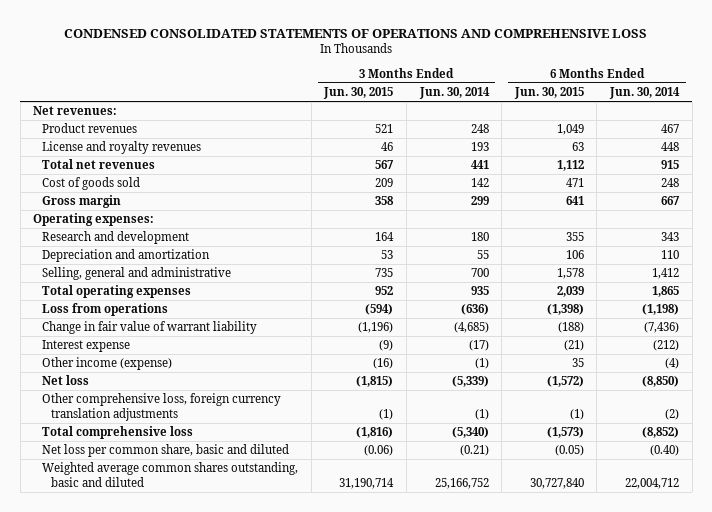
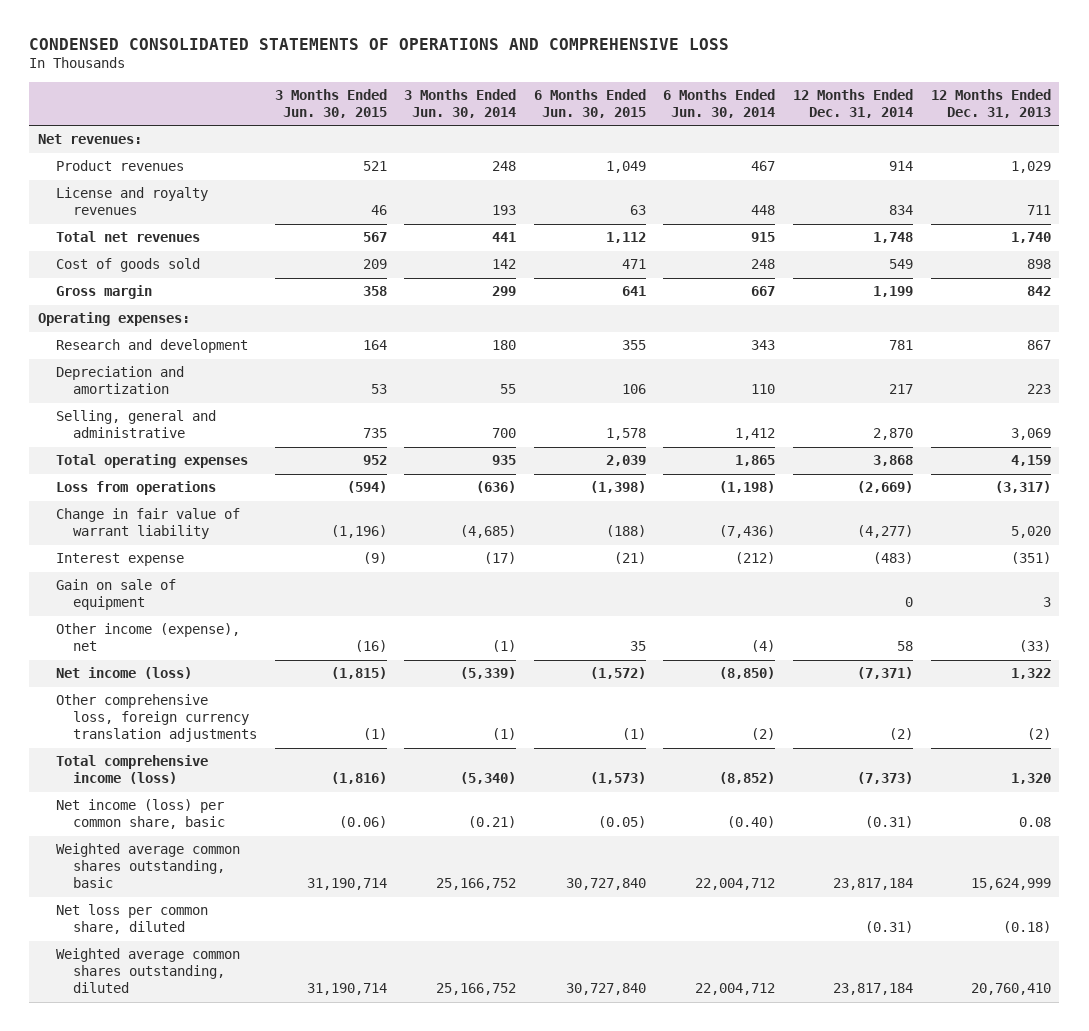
- | 3 Months Ended Jun. 30, 2015 | 3 Months Ended Jun. 30, 2014 | 6 Months Ended Jun. 30, 2015 | 6 Months Ended Jun. 30, 2014
+ | 3 Months Ended Jun. 30, 2015 | 3 Months Ended Jun. 30, 2014 | 6 Months Ended Jun. 30, 2015 | 6 Months Ended Jun. 30, 2014 | 12 Months Ended Dec. 31, 2014 | 12 Months Ended Dec. 31, 2013
- Other income (expense) | (16) | (1) | 35 | (4)
- Net loss | (1,815) | (5,339) | (1,572) | (8,850)
+ Gain on sale of equipment | | | | | 0 | 3
+ Other income (expense), net | (16) | (1) | 35 | (4) | 58 | (33)
+ Net income (loss) | (1,815) | (5,339) | (1,572) | (8,850) | (7,371) | 1,322
- Total comprehensive loss | (1,816) | (5,340) | (1,573) | (8,852)
- Net loss per common share, basic and diluted | (0.06) | (0.21) | (0.05) | (0.40)
- Weighted average common shares outstanding, basic and diluted | 31,190,714 | 25,166,752 | 30,727,840 | 22,004,712
+ Total comprehensive income (loss) | (1,816) | (5,340) | (1,573) | (8,852) | (7,373) | 1,320
+ Net income (loss) per common share, basic | (0.06) | (0.21) | (0.05) | (0.40) | (0.31) | 0.08
+ Weighted average common shares outstanding, basic | 31,190,714 | 25,166,752 | 30,727,840 | 22,004,712 | 23,817,184 | 15,624,999
+ Net loss per common share, diluted | | | | | (0.31) | (0.18)
+ Weighted average common shares outstanding, diluted | 31,190,714 | 25,166,752 | 30,727,840 | 22,004,712 | 23,817,184 | 20,760,410

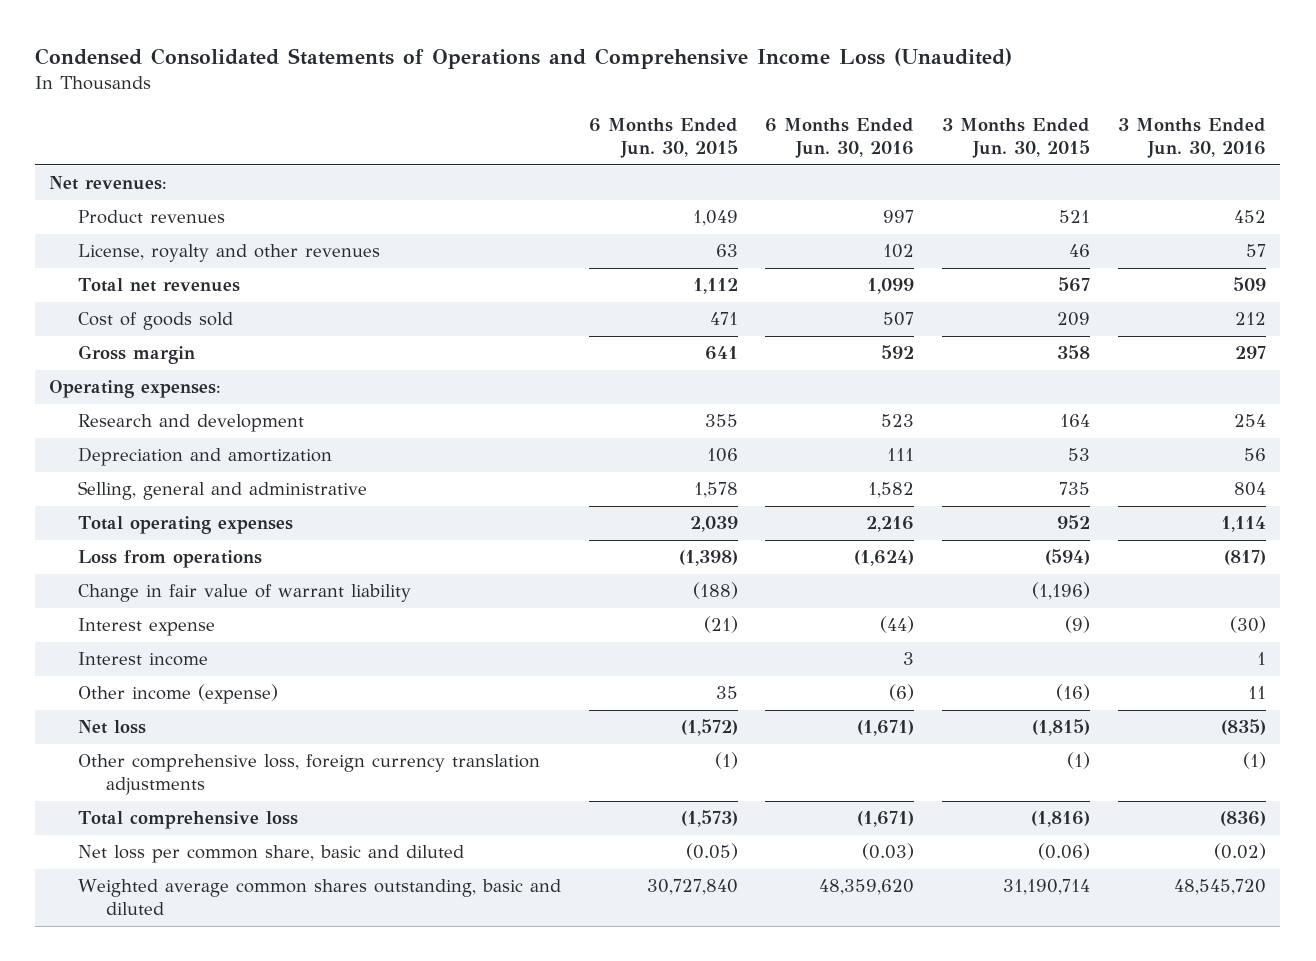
- CONDENSED CONSOLIDATED STATEMENTS OF OPERATIONS AND COMPREHENSIVE LOSS
+ Condensed Consolidated Statements of Operations and Comprehensive Income Loss (Unaudited)
- | 3 Months Ended Jun. 30, 2015 | 3 Months Ended Jun. 30, 2014 | 6 Months Ended Jun. 30, 2015 | 6 Months Ended Jun. 30, 2014 | 12 Months Ended Dec. 31, 2014 | 12 Months Ended Dec. 31, 2013
+ | 6 Months Ended Jun. 30, 2015 | 6 Months Ended Jun. 30, 2016 | 3 Months Ended Jun. 30, 2015 | 3 Months Ended Jun. 30, 2016
- License and royalty revenues | 46 | 193 | 63 | 448 | 834 | 711
+ License, royalty and other revenues | 63 | 102 | 46 | 57
- Gain on sale of equipment | | | | | 0 | 3
- Other income (expense), net | (16) | (1) | 35 | (4) | 58 | (33)
- Net income (loss) | (1,815) | (5,339) | (1,572) | (8,850) | (7,371) | 1,322
+ Interest income | | 3 | | 1
+ Other income (expense) | 35 | (6) | (16) | 11
+ Net loss | (1,572) | (1,671) | (1,815) | (835)
- Total comprehensive income (loss) | (1,816) | (5,340) | (1,573) | (8,852) | (7,373) | 1,320
- Net income (loss) per common share, basic | (0.06) | (0.21) | (0.05) | (0.40) | (0.31) | 0.08
- Weighted average common shares outstanding, basic | 31,190,714 | 25,166,752 | 30,727,840 | 22,004,712 | 23,817,184 | 15,624,999
- Net loss per common share, diluted | | | | | (0.31) | (0.18)
- Weighted average common shares outstanding, diluted | 31,190,714 | 25,166,752 | 30,727,840 | 22,004,712 | 23,817,184 | 20,760,410
+ Total comprehensive loss | (1,573) | (1,671) | (1,816) | (836)
+ Net loss per common share, basic and diluted | (0.05) | (0.03) | (0.06) | (0.02)
+ Weighted average common shares outstanding, basic and diluted | 30,727,840 | 48,359,620 | 31,190,714 | 48,545,720

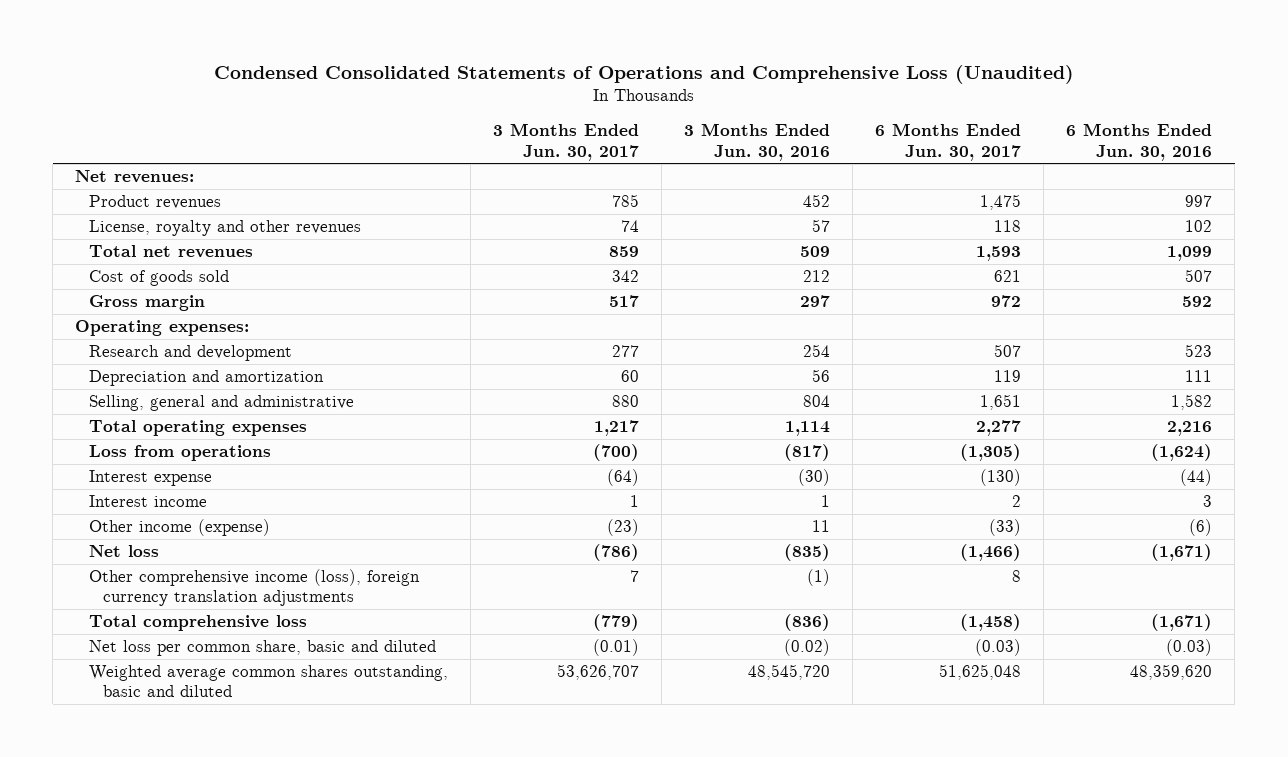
- Condensed Consolidated Statements of Operations and Comprehensive Income Loss (Unaudited)
+ Condensed Consolidated Statements of Operations and Comprehensive Loss (Unaudited)
- | 6 Months Ended Jun. 30, 2015 | 6 Months Ended Jun. 30, 2016 | 3 Months Ended Jun. 30, 2015 | 3 Months Ended Jun. 30, 2016
+ | 3 Months Ended Jun. 30, 2017 | 3 Months Ended Jun. 30, 2016 | 6 Months Ended Jun. 30, 2017 | 6 Months Ended Jun. 30, 2016
- Change in fair value of warrant liability | (188) | | (1,196) |
- Other comprehensive loss, foreign currency translation adjustments | (1) | | (1) | (1)
+ Other comprehensive income (loss), foreign currency translation adjustments | 7 | (1) | 8 |

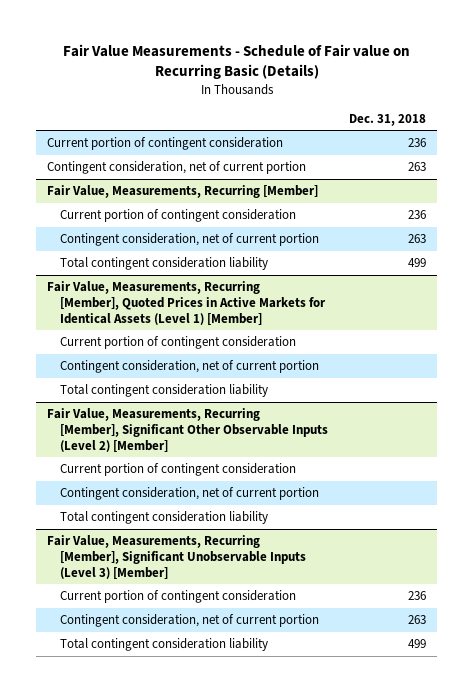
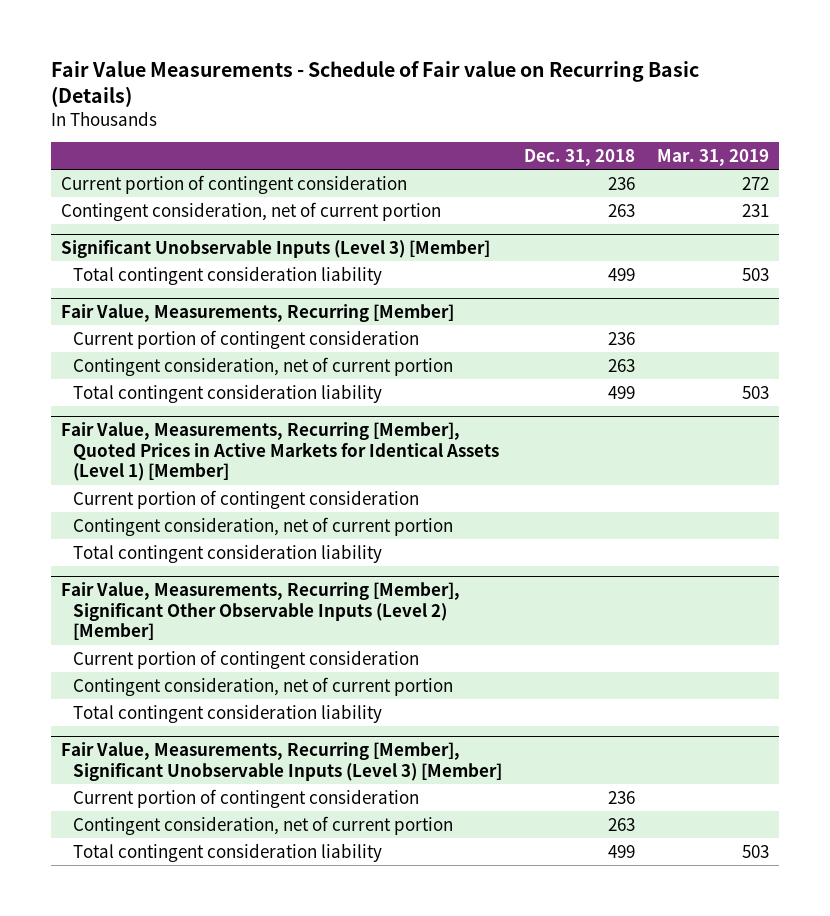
- | Dec. 31, 2018
+ | Dec. 31, 2018 | Mar. 31, 2019
+ Significant Unobservable Inputs (Level 3) [Member]
+ Total contingent consideration liability | 499 | 503

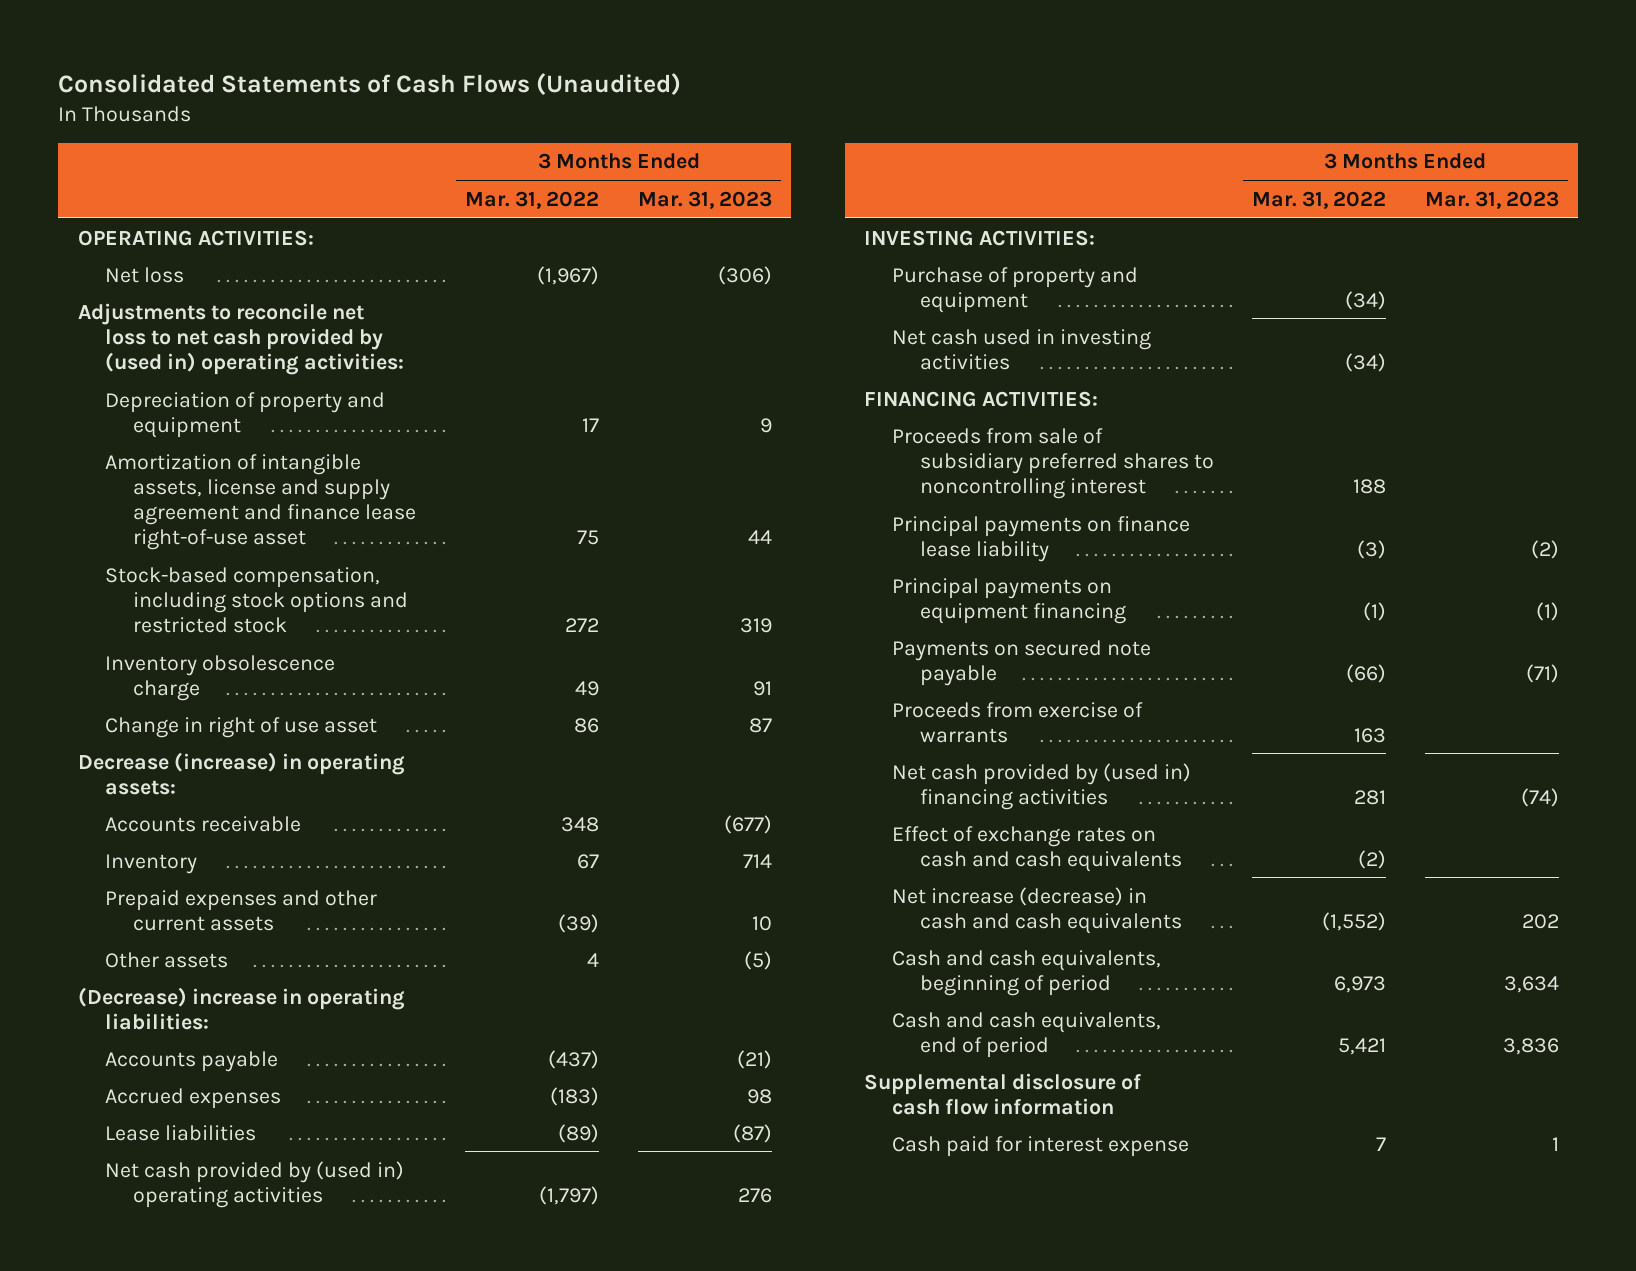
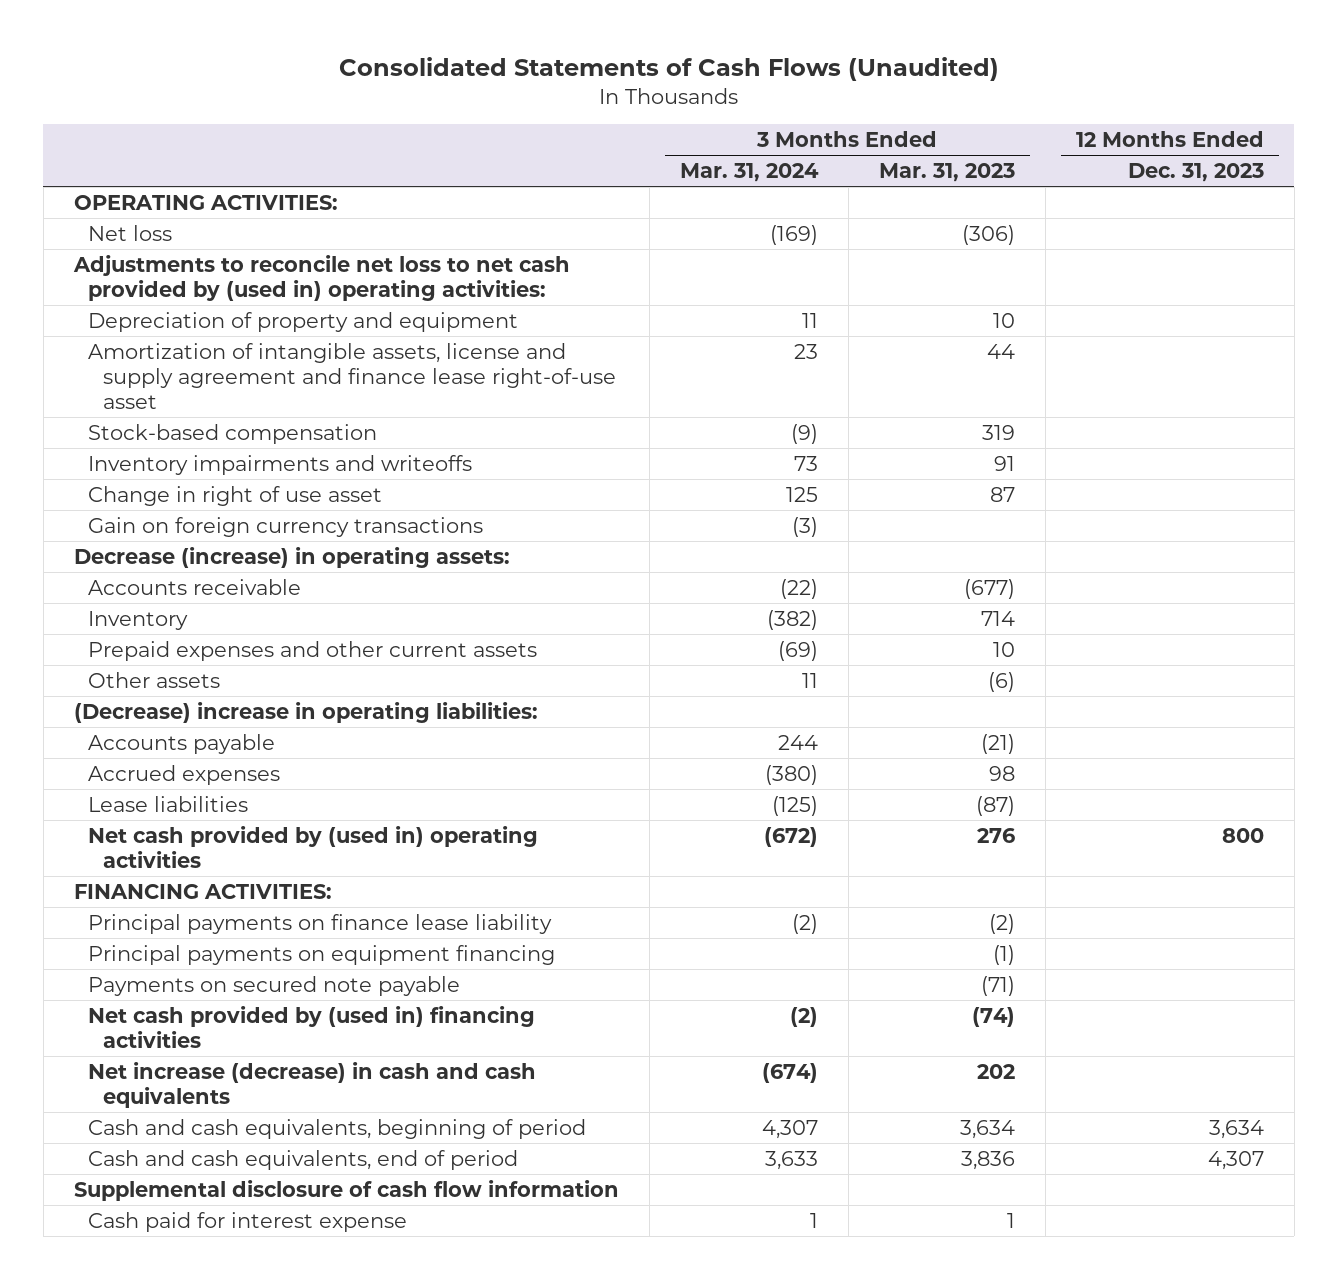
- | 3 Months Ended Mar. 31, 2022 | 3 Months Ended Mar. 31, 2023
+ | 3 Months Ended Mar. 31, 2024 | 3 Months Ended Mar. 31, 2023 | 12 Months Ended Dec. 31, 2023
- Depreciation of property and equipment | 17 | 9
+ Depreciation of property and equipment | 11 | 10 |
- Stock-based compensation, including stock options and restricted stock | 272 | 319
- Inventory obsolescence charge | 49 | 91
+ Stock-based compensation | (9) | 319 |
+ Inventory impairments and writeoffs | 73 | 91 |
+ Gain on foreign currency transactions | (3) | |
- Other assets | 4 | (5)
+ Other assets | 11 | (6) |
- INVESTING ACTIVITIES:
- Purchase of property and equipment | (34) |
- Net cash used in investing activities | (34) |
- Proceeds from sale of subsidiary preferred shares to noncontrolling interest | 188 |
- Proceeds from exercise of warrants | 163 |
- Effect of exchange rates on cash and cash equivalents | (2) |

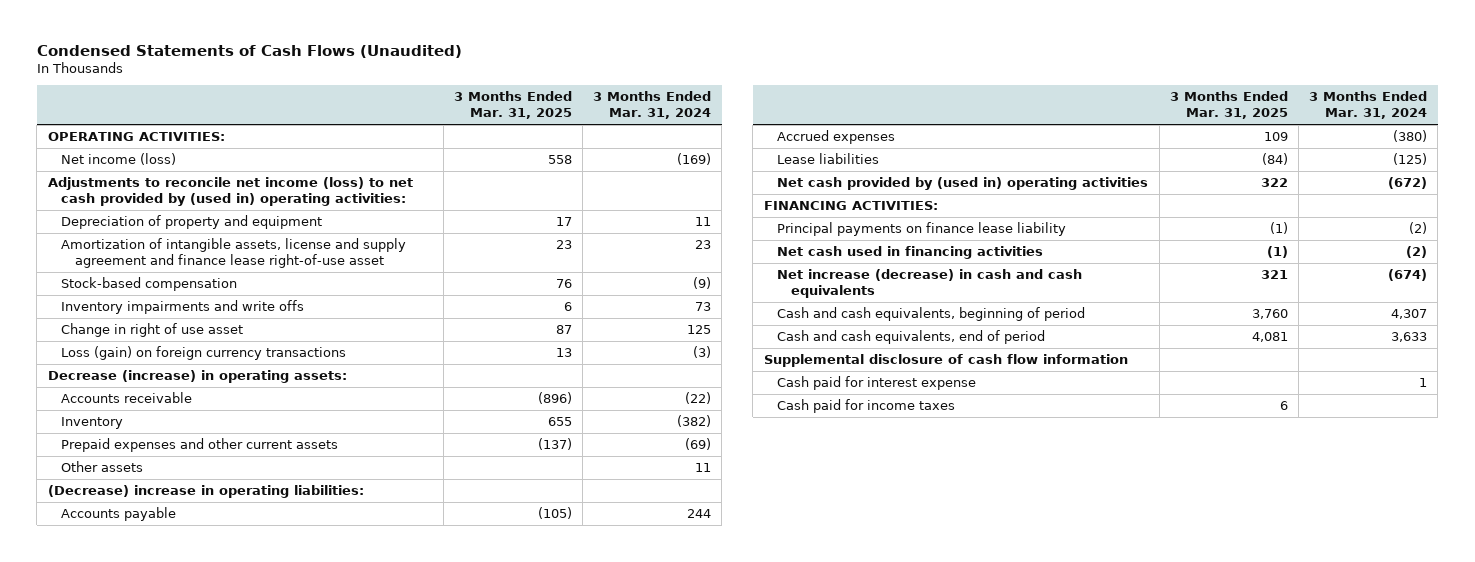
- Consolidated Statements of Cash Flows (Unaudited)
+ Condensed Statements of Cash Flows (Unaudited)
- | 3 Months Ended Mar. 31, 2024 | 3 Months Ended Mar. 31, 2023 | 12 Months Ended Dec. 31, 2023
+ | 3 Months Ended Mar. 31, 2025 | 3 Months Ended Mar. 31, 2024
- Net loss | (169) | (306) |
- Adjustments to reconcile net loss to net cash provided by (used in) operating activities:
+ Net income (loss) | 558 | (169)
+ Adjustments to reconcile net income (loss) to net cash provided by (used in) operating activities:
- Inventory impairments and writeoffs | 73 | 91 |
+ Inventory impairments and write offs | 6 | 73
- Gain on foreign currency transactions | (3) | |
+ Loss (gain) on foreign currency transactions | 13 | (3)
- Principal payments on equipment financing | | (1) |
- Payments on secured note payable | | (71) |
- Net cash provided by (used in) financing activities | (2) | (74) |
+ Net cash used in financing activities | (1) | (2)
+ Cash paid for income taxes | 6 |

